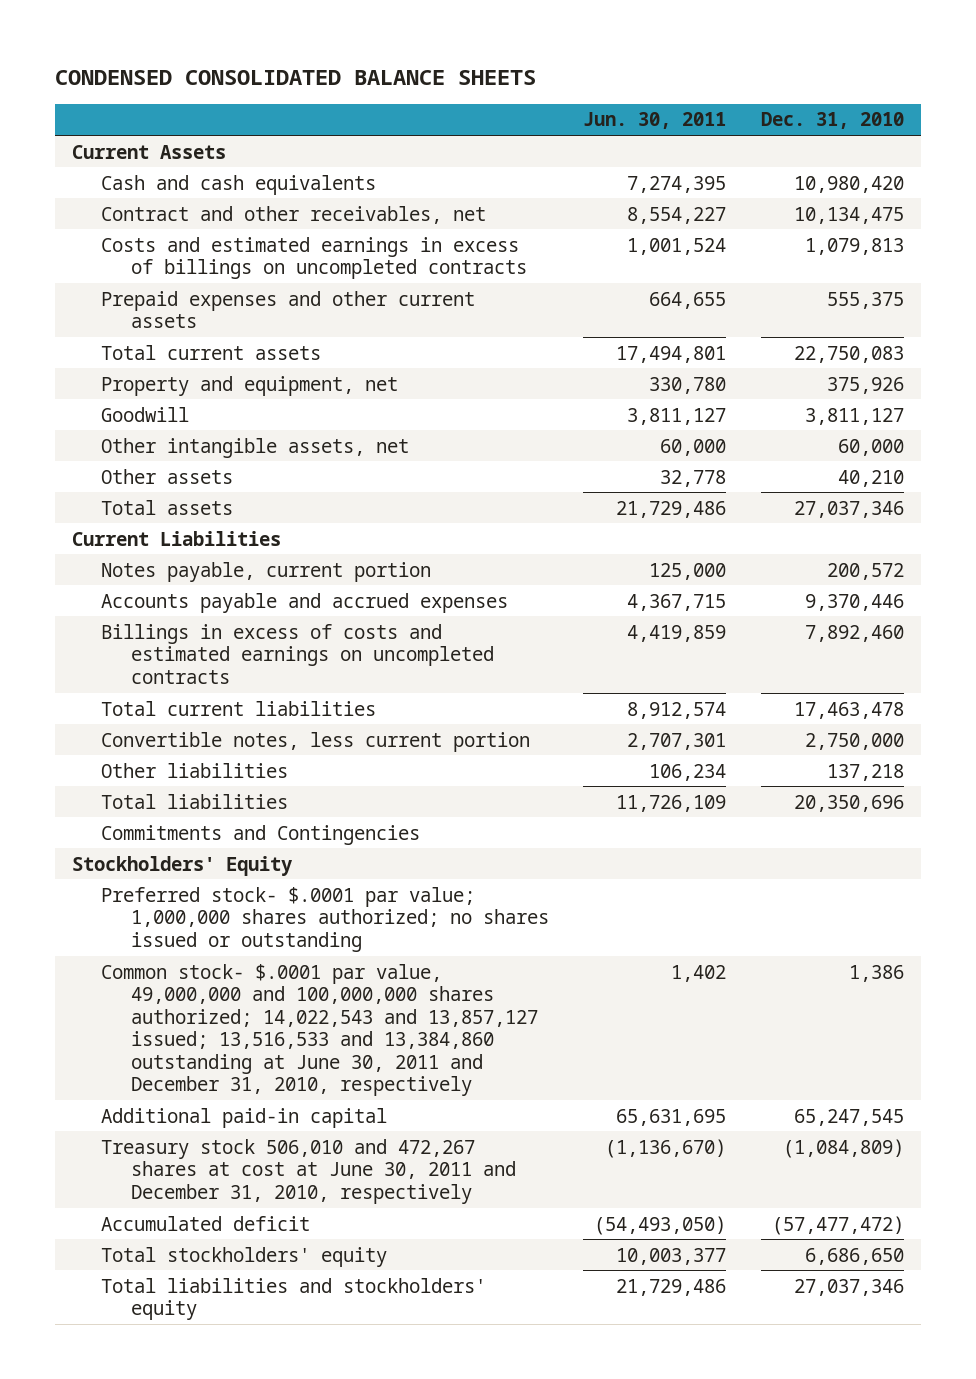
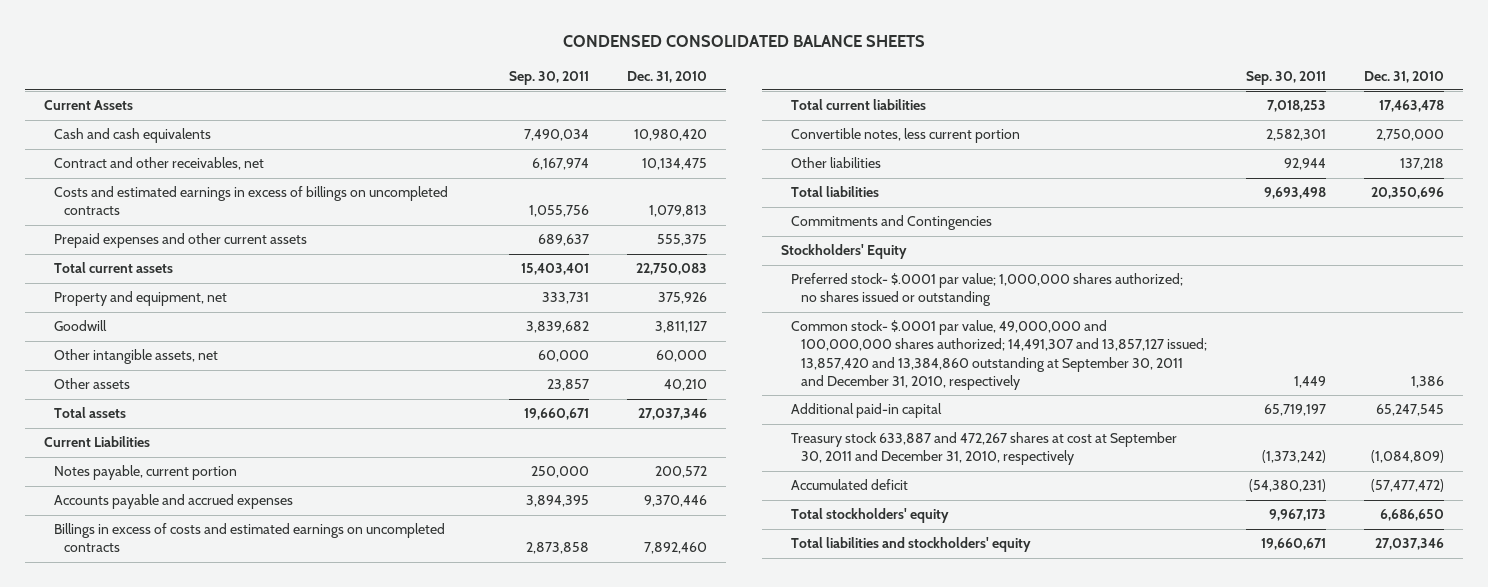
- | Jun. 30, 2011 | Dec. 31, 2010
+ | Sep. 30, 2011 | Dec. 31, 2010
- Common stock- $.0001 par value, 49,000,000 and 100,000,000 shares authorized; 14,022,543 and 13,857,127 issued; 13,516,533 and 13,384,860 outstanding at June 30, 2011 and December 31, 2010, respectively | 1,402 | 1,386
+ Common stock- $.0001 par value, 49,000,000 and 100,000,000 shares authorized; 14,491,307 and 13,857,127 issued; 13,857,420 and 13,384,860 outstanding at September 30, 2011 and December 31, 2010, respectively | 1,449 | 1,386
- Treasury stock 506,010 and 472,267 shares at cost at June 30, 2011 and December 31, 2010, respectively | (1,136,670) | (1,084,809)
+ Treasury stock 633,887 and 472,267 shares at cost at September 30, 2011 and December 31, 2010, respectively | (1,373,242) | (1,084,809)

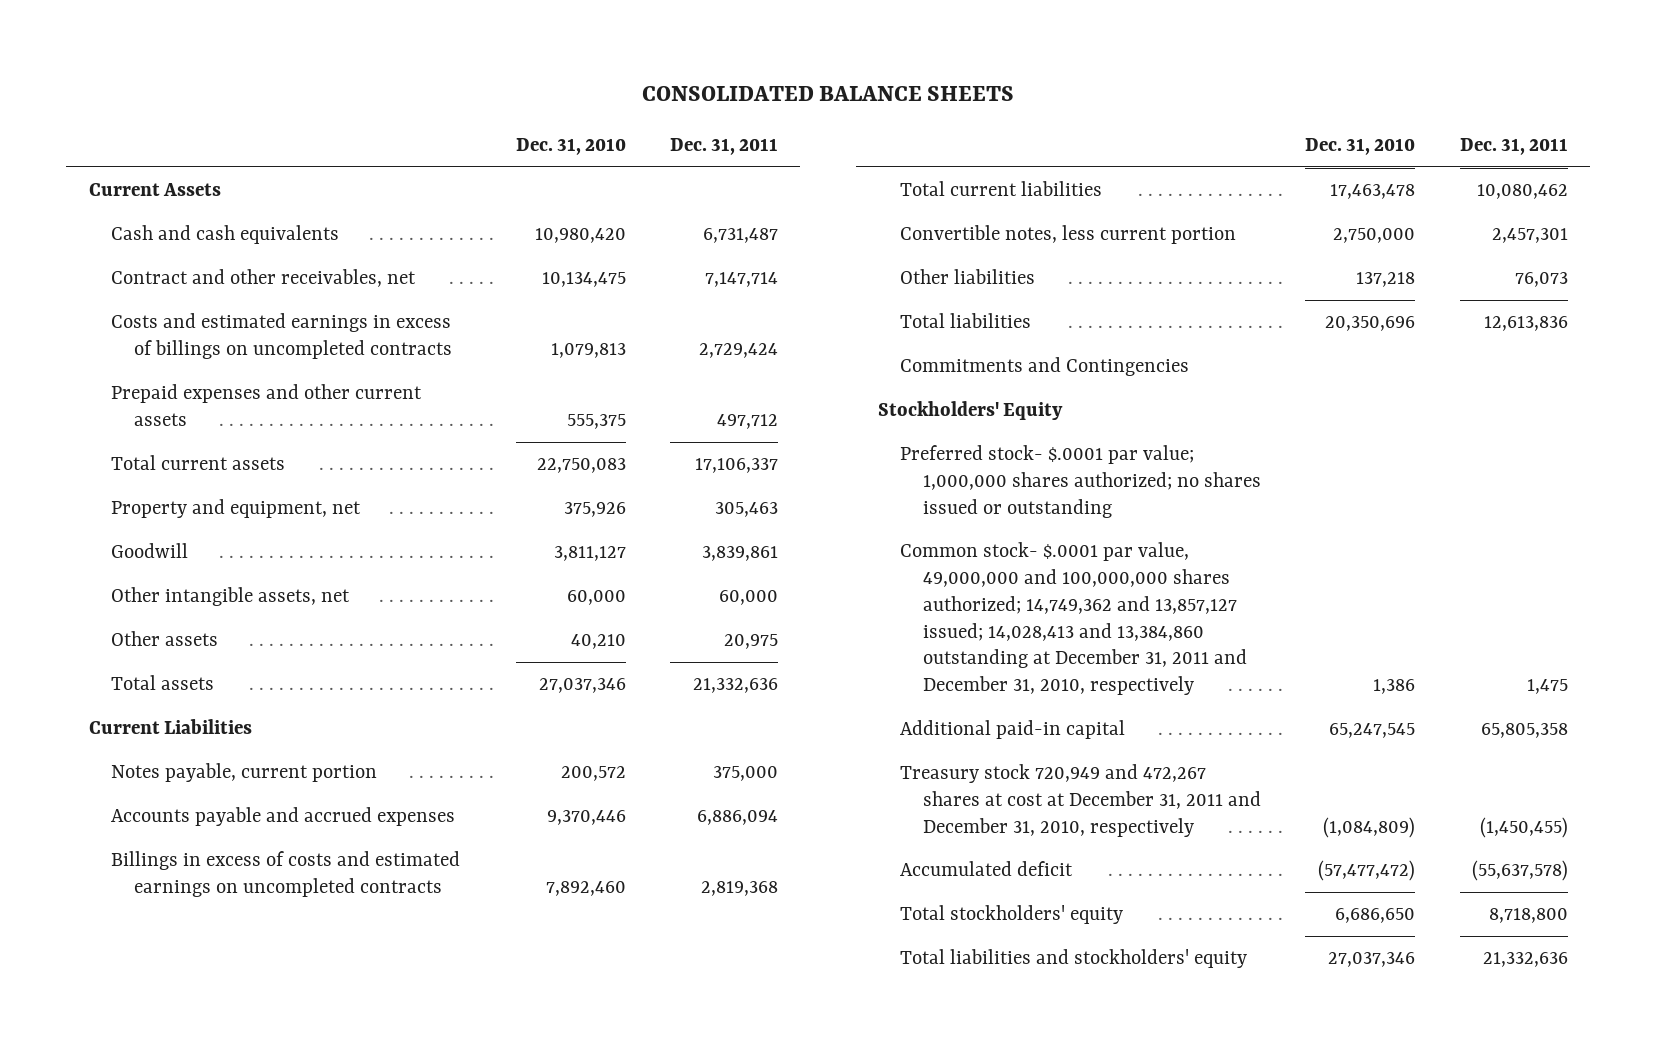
- CONDENSED CONSOLIDATED BALANCE SHEETS
+ CONSOLIDATED BALANCE SHEETS
- | Sep. 30, 2011 | Dec. 31, 2010
+ | Dec. 31, 2010 | Dec. 31, 2011
- Common stock- $.0001 par value, 49,000,000 and 100,000,000 shares authorized; 14,491,307 and 13,857,127 issued; 13,857,420 and 13,384,860 outstanding at September 30, 2011 and December 31, 2010, respectively | 1,449 | 1,386
+ Common stock- $.0001 par value, 49,000,000 and 100,000,000 shares authorized; 14,749,362 and 13,857,127 issued; 14,028,413 and 13,384,860 outstanding at December 31, 2011 and December 31, 2010, respectively | 1,386 | 1,475
- Treasury stock 633,887 and 472,267 shares at cost at September 30, 2011 and December 31, 2010, respectively | (1,373,242) | (1,084,809)
+ Treasury stock 720,949 and 472,267 shares at cost at December 31, 2011 and December 31, 2010, respectively | (1,084,809) | (1,450,455)

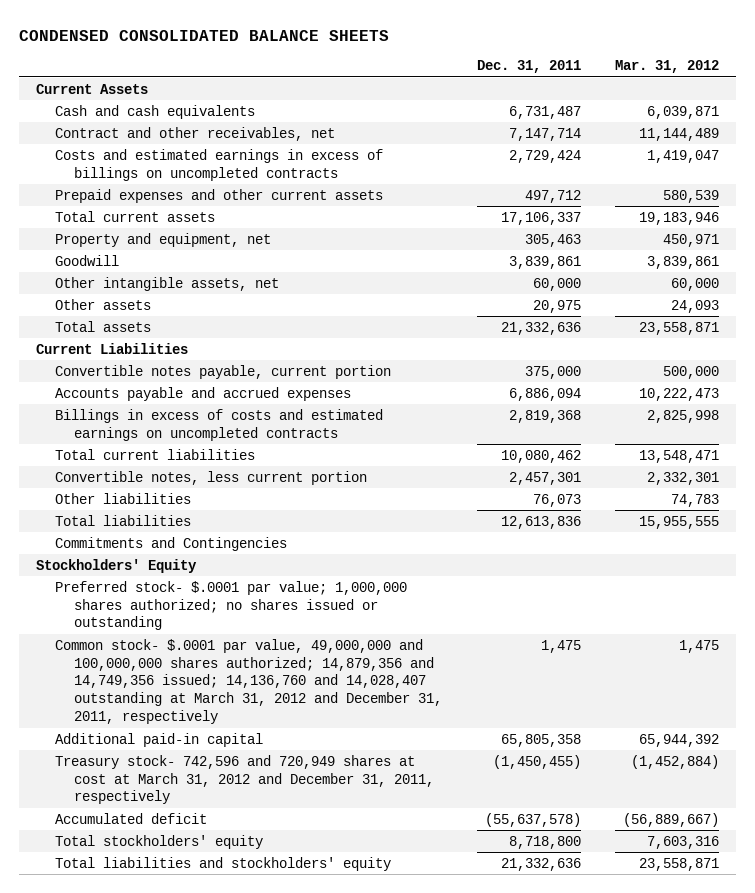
- CONSOLIDATED BALANCE SHEETS
+ CONDENSED CONSOLIDATED BALANCE SHEETS
- | Dec. 31, 2010 | Dec. 31, 2011
+ | Dec. 31, 2011 | Mar. 31, 2012
- Notes payable, current portion | 200,572 | 375,000
+ Convertible notes payable, current portion | 375,000 | 500,000
- Common stock- $.0001 par value, 49,000,000 and 100,000,000 shares authorized; 14,749,362 and 13,857,127 issued; 14,028,413 and 13,384,860 outstanding at December 31, 2011 and December 31, 2010, respectively | 1,386 | 1,475
+ Common stock- $.0001 par value, 49,000,000 and 100,000,000 shares authorized; 14,879,356 and 14,749,356 issued; 14,136,760 and 14,028,407 outstanding at March 31, 2012 and December 31, 2011, respectively | 1,475 | 1,475
- Treasury stock 720,949 and 472,267 shares at cost at December 31, 2011 and December 31, 2010, respectively | (1,084,809) | (1,450,455)
+ Treasury stock- 742,596 and 720,949 shares at cost at March 31, 2012 and December 31, 2011, respectively | (1,450,455) | (1,452,884)

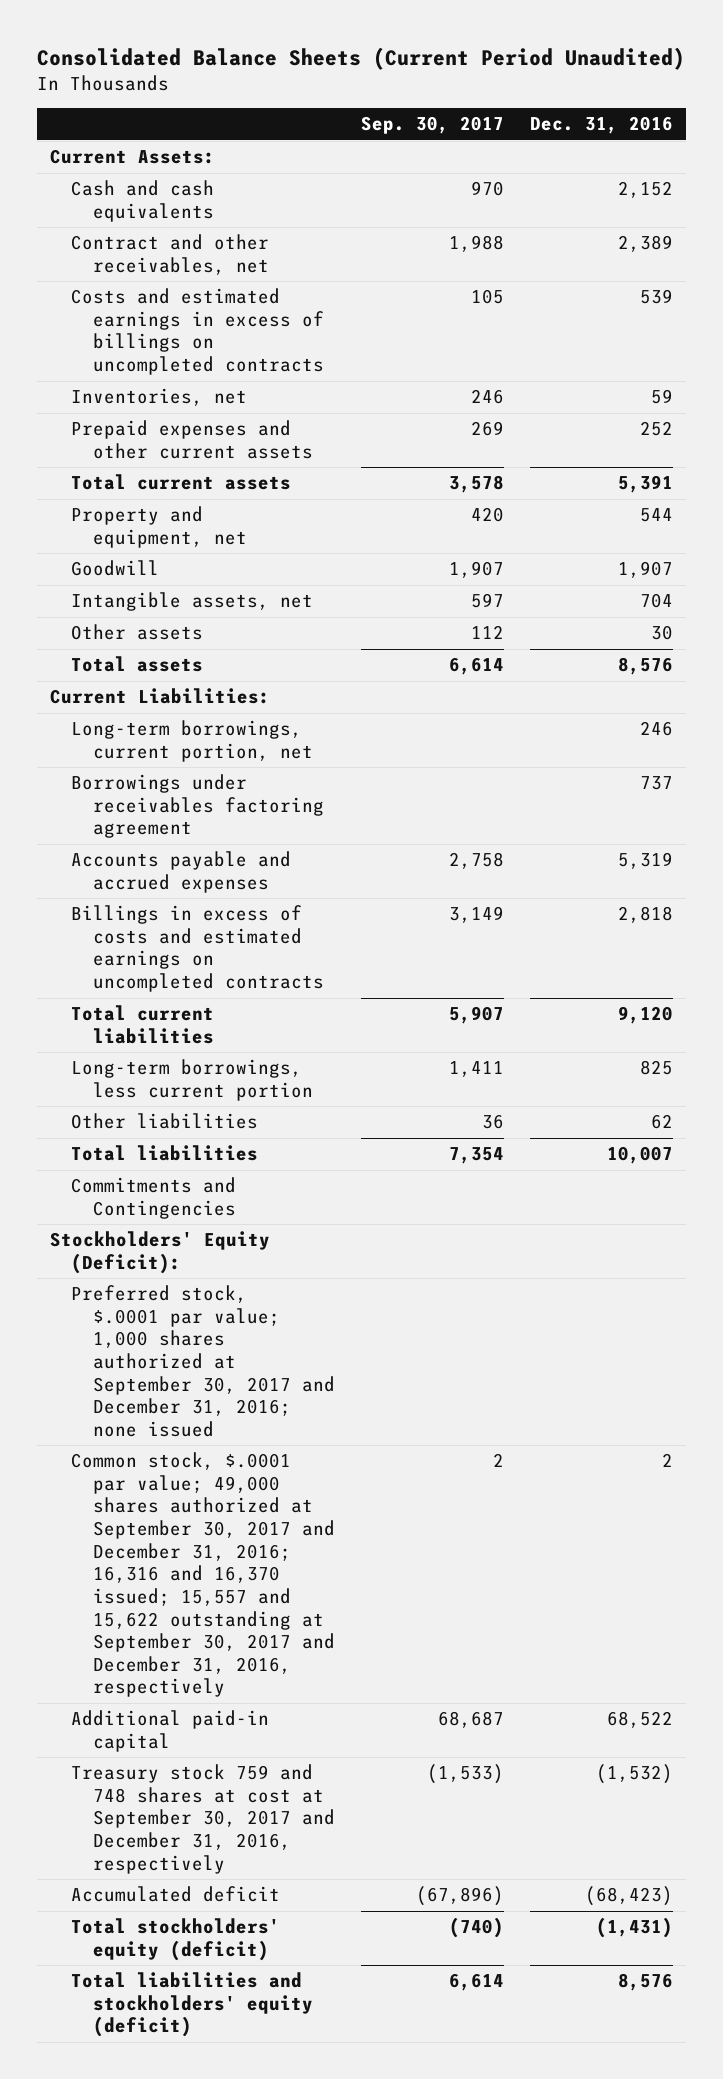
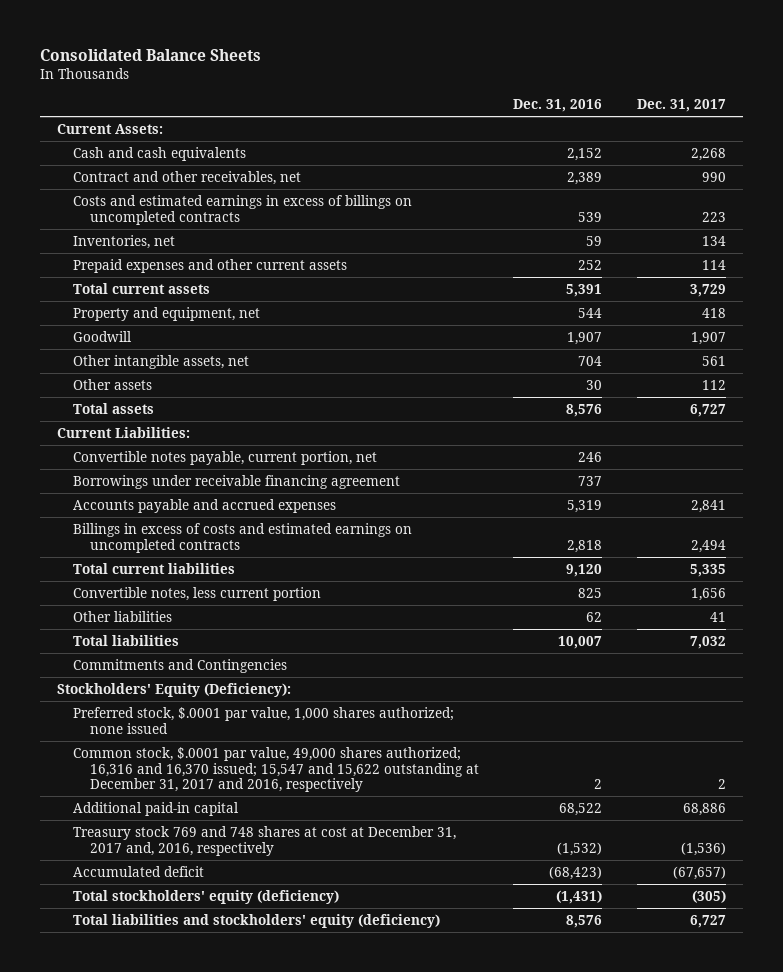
- Consolidated Balance Sheets (Current Period Unaudited)
+ Consolidated Balance Sheets
- | Sep. 30, 2017 | Dec. 31, 2016
+ | Dec. 31, 2016 | Dec. 31, 2017
- Intangible assets, net | 597 | 704
+ Other intangible assets, net | 704 | 561
- Long-term borrowings, current portion, net | | 246
- Borrowings under receivables factoring agreement | | 737
+ Convertible notes payable, current portion, net | 246 |
+ Borrowings under receivable financing agreement | 737 |
- Long-term borrowings, less current portion | 1,411 | 825
+ Convertible notes, less current portion | 825 | 1,656
- Stockholders' Equity (Deficit):
- Preferred stock, $.0001 par value; 1,000 shares authorized at September 30, 2017 and December 31, 2016; none issued
- Common stock, $.0001 par value; 49,000 shares authorized at September 30, 2017 and December 31, 2016; 16,316 and 16,370 issued; 15,557 and 15,622 outstanding at September 30, 2017 and December 31, 2016, respectively | 2 | 2
+ Stockholders' Equity (Deficiency):
+ Preferred stock, $.0001 par value, 1,000 shares authorized; none issued
+ Common stock, $.0001 par value, 49,000 shares authorized; 16,316 and 16,370 issued; 15,547 and 15,622 outstanding at December 31, 2017 and 2016, respectively | 2 | 2
- Treasury stock 759 and 748 shares at cost at September 30, 2017 and December 31, 2016, respectively | (1,533) | (1,532)
+ Treasury stock 769 and 748 shares at cost at December 31, 2017 and, 2016, respectively | (1,532) | (1,536)
- Total stockholders' equity (deficit) | (740) | (1,431)
- Total liabilities and stockholders' equity (deficit) | 6,614 | 8,576
+ Total stockholders' equity (deficiency) | (1,431) | (305)
+ Total liabilities and stockholders' equity (deficiency) | 8,576 | 6,727

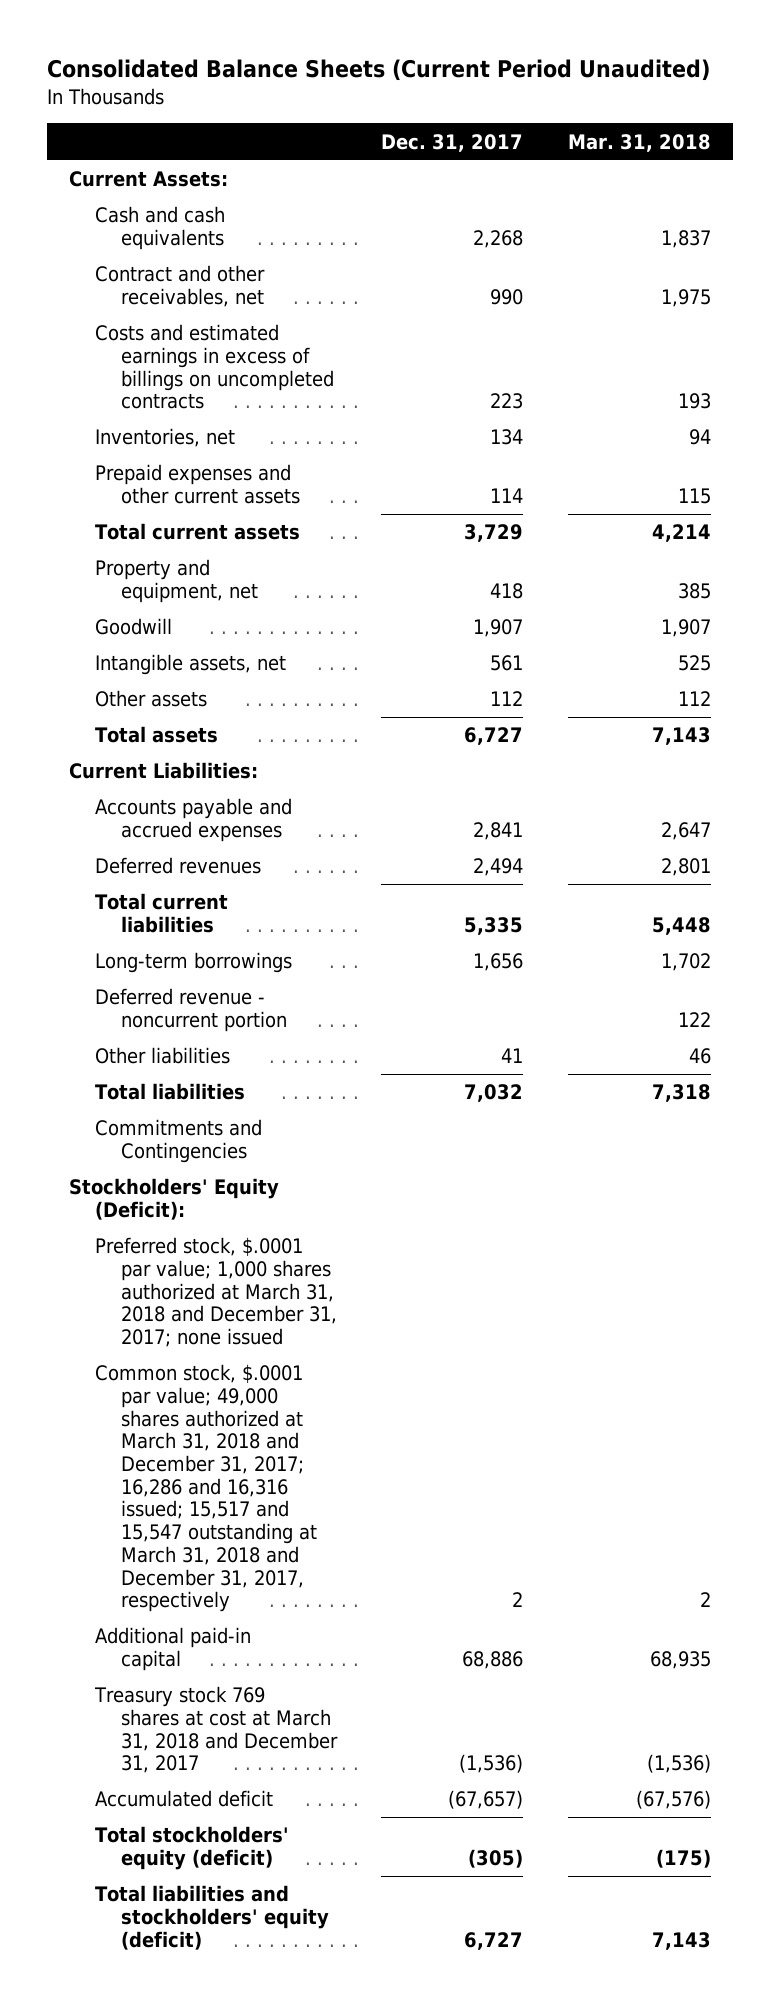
- Consolidated Balance Sheets
+ Consolidated Balance Sheets (Current Period Unaudited)
- | Dec. 31, 2016 | Dec. 31, 2017
+ | Dec. 31, 2017 | Mar. 31, 2018
- Other intangible assets, net | 704 | 561
+ Intangible assets, net | 561 | 525
- Convertible notes payable, current portion, net | 246 |
- Borrowings under receivable financing agreement | 737 |
- Billings in excess of costs and estimated earnings on uncompleted contracts | 2,818 | 2,494
+ Deferred revenues | 2,494 | 2,801
- Convertible notes, less current portion | 825 | 1,656
+ Long-term borrowings | 1,656 | 1,702
+ Deferred revenue - noncurrent portion | | 122
- Stockholders' Equity (Deficiency):
- Preferred stock, $.0001 par value, 1,000 shares authorized; none issued
- Common stock, $.0001 par value, 49,000 shares authorized; 16,316 and 16,370 issued; 15,547 and 15,622 outstanding at December 31, 2017 and 2016, respectively | 2 | 2
+ Stockholders' Equity (Deficit):
+ Preferred stock, $.0001 par value; 1,000 shares authorized at March 31, 2018 and December 31, 2017; none issued
+ Common stock, $.0001 par value; 49,000 shares authorized at March 31, 2018 and December 31, 2017; 16,286 and 16,316 issued; 15,517 and 15,547 outstanding at March 31, 2018 and December 31, 2017, respectively | 2 | 2
- Treasury stock 769 and 748 shares at cost at December 31, 2017 and, 2016, respectively | (1,532) | (1,536)
+ Treasury stock 769 shares at cost at March 31, 2018 and December 31, 2017 | (1,536) | (1,536)
- Total stockholders' equity (deficiency) | (1,431) | (305)
- Total liabilities and stockholders' equity (deficiency) | 8,576 | 6,727
+ Total stockholders' equity (deficit) | (305) | (175)
+ Total liabilities and stockholders' equity (deficit) | 6,727 | 7,143

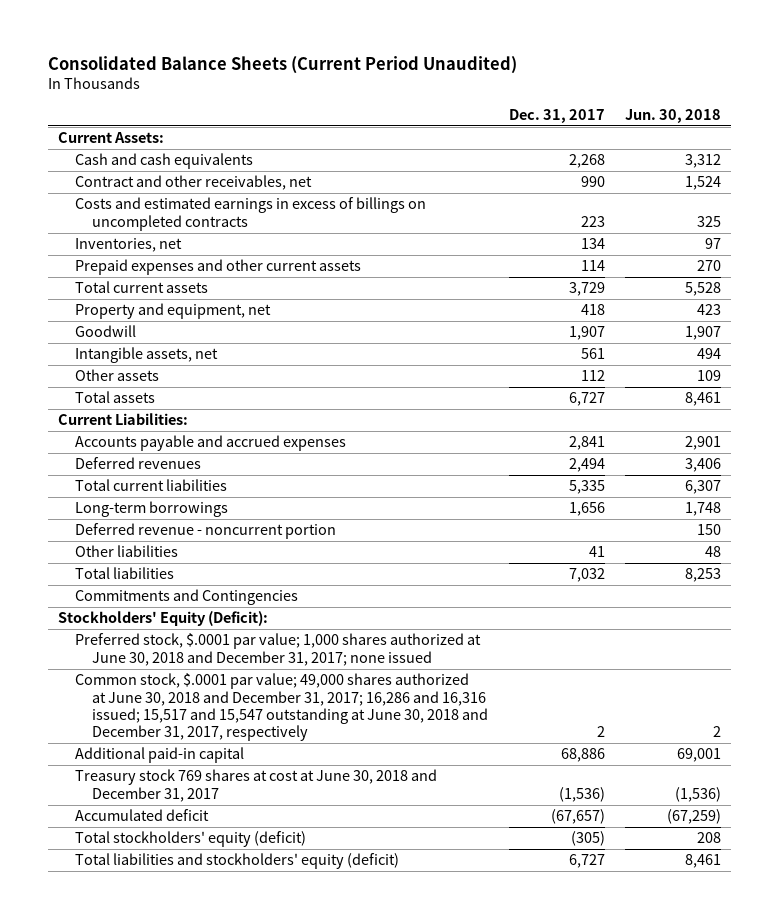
- | Dec. 31, 2017 | Mar. 31, 2018
+ | Dec. 31, 2017 | Jun. 30, 2018
- Preferred stock, $.0001 par value; 1,000 shares authorized at March 31, 2018 and December 31, 2017; none issued
- Common stock, $.0001 par value; 49,000 shares authorized at March 31, 2018 and December 31, 2017; 16,286 and 16,316 issued; 15,517 and 15,547 outstanding at March 31, 2018 and December 31, 2017, respectively | 2 | 2
+ Preferred stock, $.0001 par value; 1,000 shares authorized at June 30, 2018 and December 31, 2017; none issued
+ Common stock, $.0001 par value; 49,000 shares authorized at June 30, 2018 and December 31, 2017; 16,286 and 16,316 issued; 15,517 and 15,547 outstanding at June 30, 2018 and December 31, 2017, respectively | 2 | 2
- Treasury stock 769 shares at cost at March 31, 2018 and December 31, 2017 | (1,536) | (1,536)
+ Treasury stock 769 shares at cost at June 30, 2018 and December 31, 2017 | (1,536) | (1,536)

